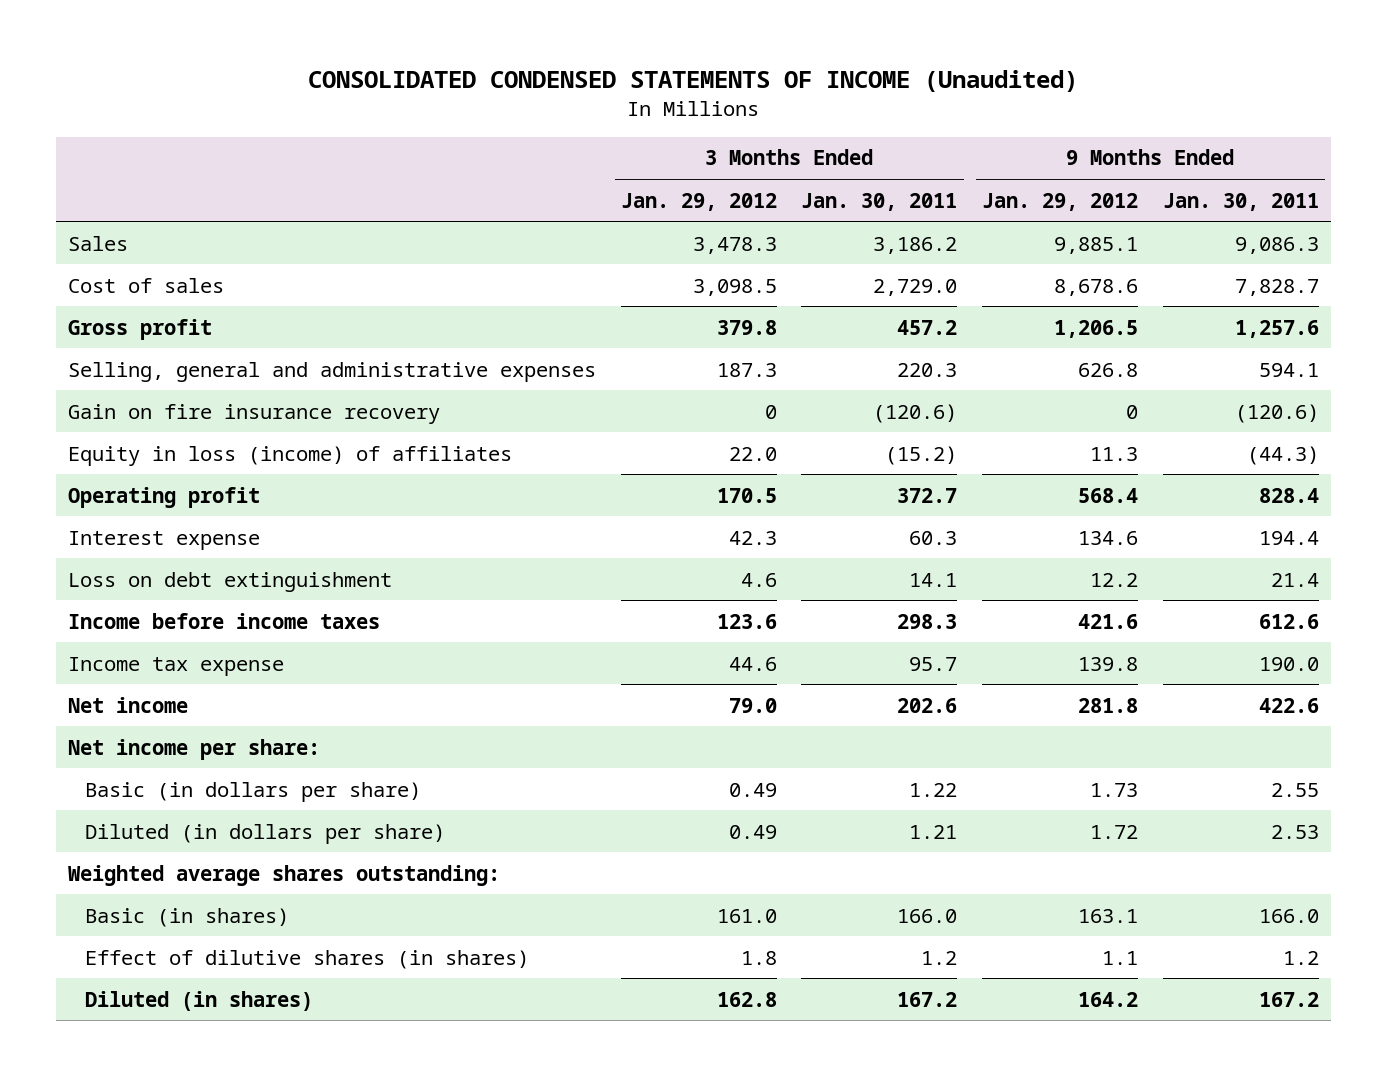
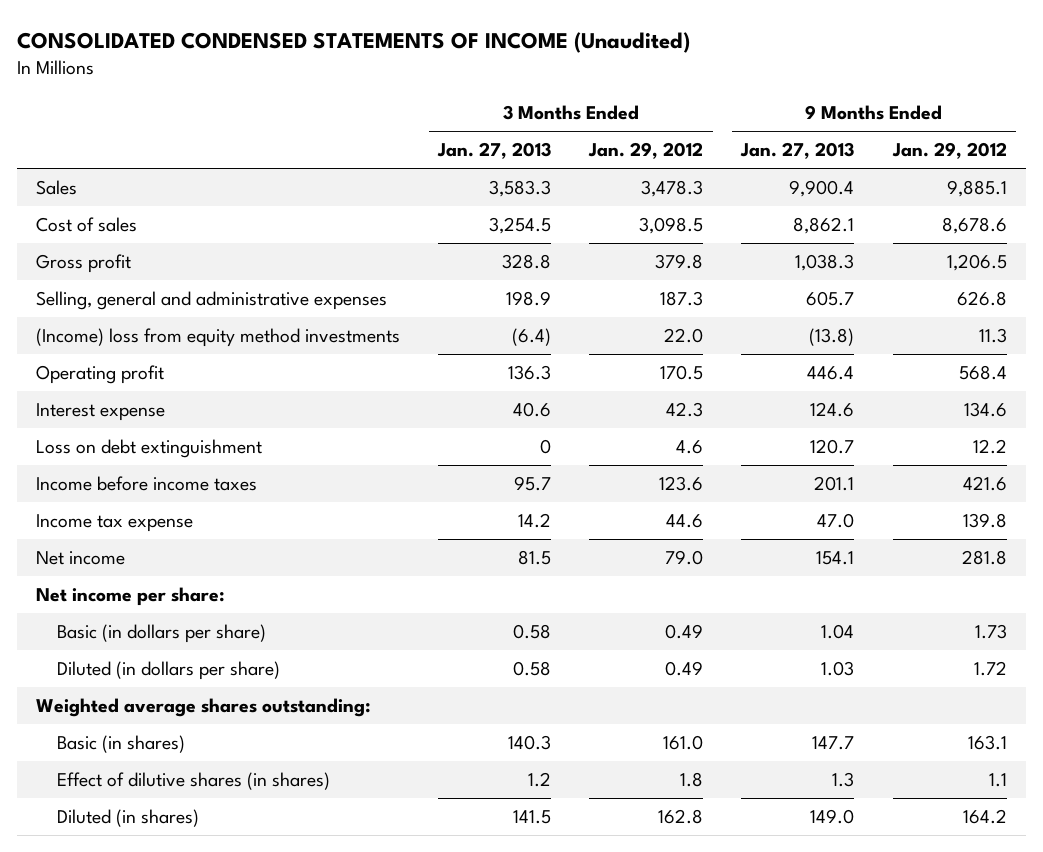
- | 3 Months Ended Jan. 29, 2012 | 3 Months Ended Jan. 30, 2011 | 9 Months Ended Jan. 29, 2012 | 9 Months Ended Jan. 30, 2011
+ | 3 Months Ended Jan. 27, 2013 | 3 Months Ended Jan. 29, 2012 | 9 Months Ended Jan. 27, 2013 | 9 Months Ended Jan. 29, 2012
- Gain on fire insurance recovery | 0 | (120.6) | 0 | (120.6)
- Equity in loss (income) of affiliates | 22.0 | (15.2) | 11.3 | (44.3)
+ (Income) loss from equity method investments | (6.4) | 22.0 | (13.8) | 11.3

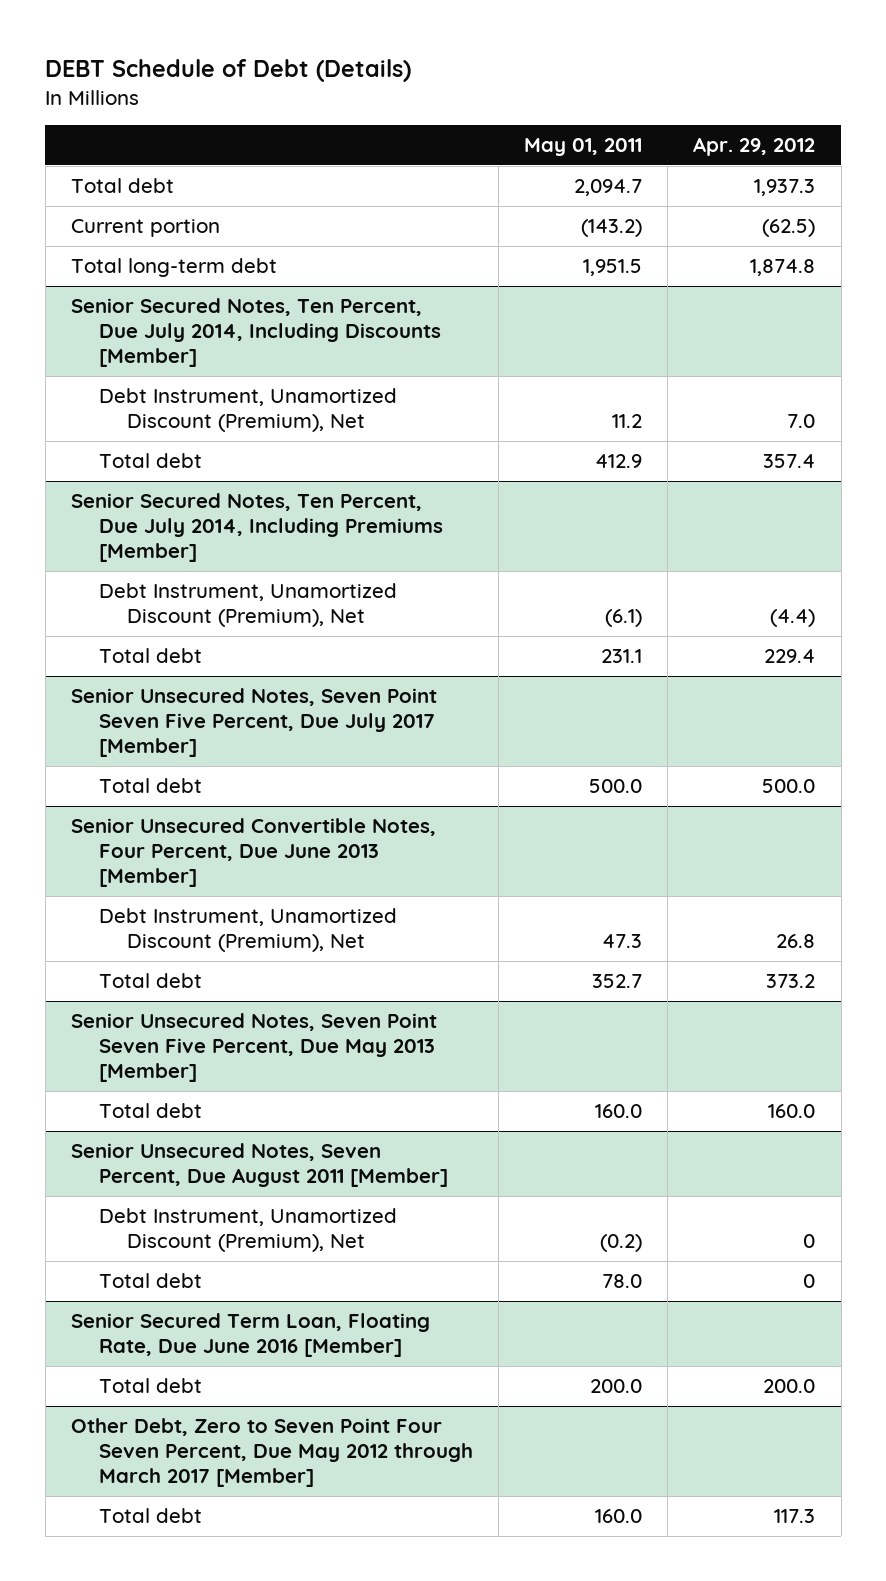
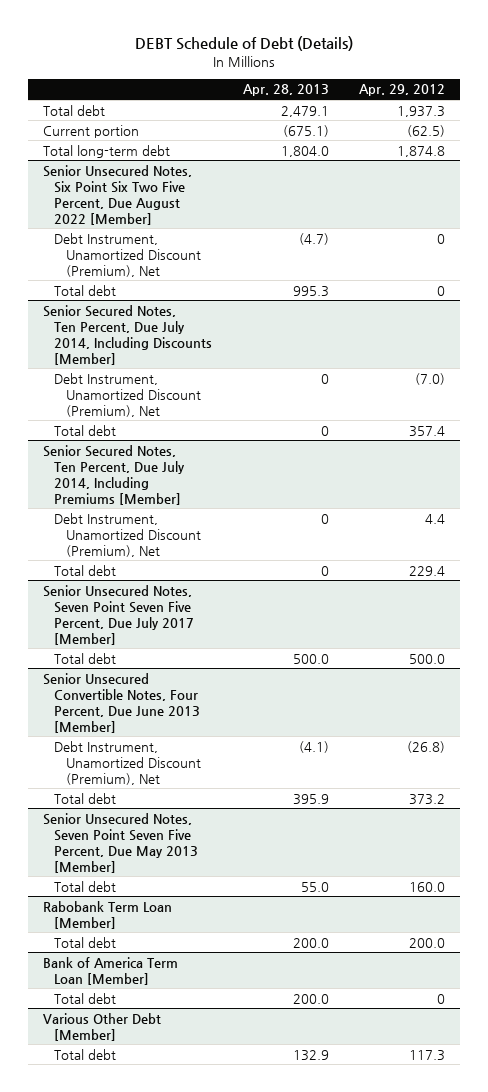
- | May 01, 2011 | Apr. 29, 2012
+ | Apr. 28, 2013 | Apr. 29, 2012
+ Senior Unsecured Notes, Six Point Six Two Five Percent, Due August 2022 [Member]
+ Debt Instrument, Unamortized Discount (Premium), Net | (4.7) | 0
+ Total debt | 995.3 | 0
@ Senior Secured Notes, Ten Percent, Due July 2014, Including Discounts [Member]
- Debt Instrument, Unamortized Discount (Premium), Net | 11.2 | 7.0
+ Debt Instrument, Unamortized Discount (Premium), Net | 0 | (7.0)
@ Senior Secured Notes, Ten Percent, Due July 2014, Including Premiums [Member]
- Debt Instrument, Unamortized Discount (Premium), Net | (6.1) | (4.4)
+ Debt Instrument, Unamortized Discount (Premium), Net | 0 | 4.4
@ Senior Unsecured Convertible Notes, Four Percent, Due June 2013 [Member]
- Debt Instrument, Unamortized Discount (Premium), Net | 47.3 | 26.8
+ Debt Instrument, Unamortized Discount (Premium), Net | (4.1) | (26.8)
- Senior Unsecured Notes, Seven Percent, Due August 2011 [Member]
- Debt Instrument, Unamortized Discount (Premium), Net | (0.2) | 0
- Total debt | 78.0 | 0
- Senior Secured Term Loan, Floating Rate, Due June 2016 [Member]
+ Rabobank Term Loan [Member]
- Other Debt, Zero to Seven Point Four Seven Percent, Due May 2012 through March 2017 [Member]
+ Bank of America Term Loan [Member]
+ Total debt | 200.0 | 0
+ Various Other Debt [Member]

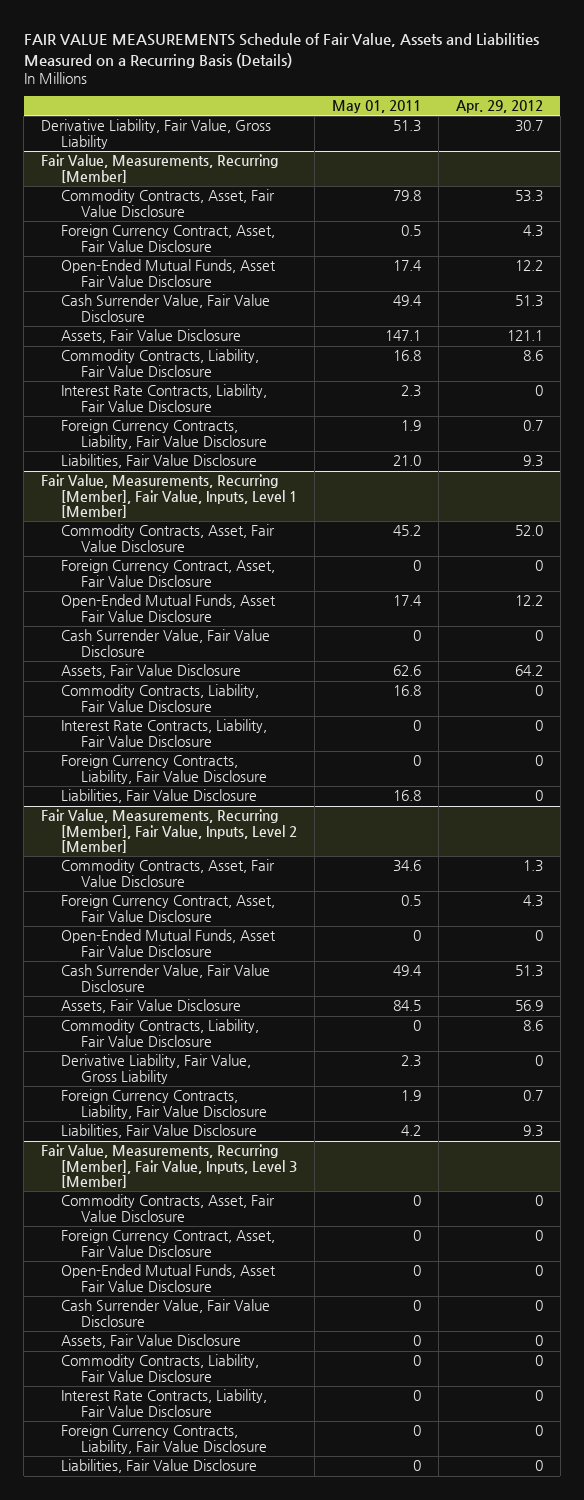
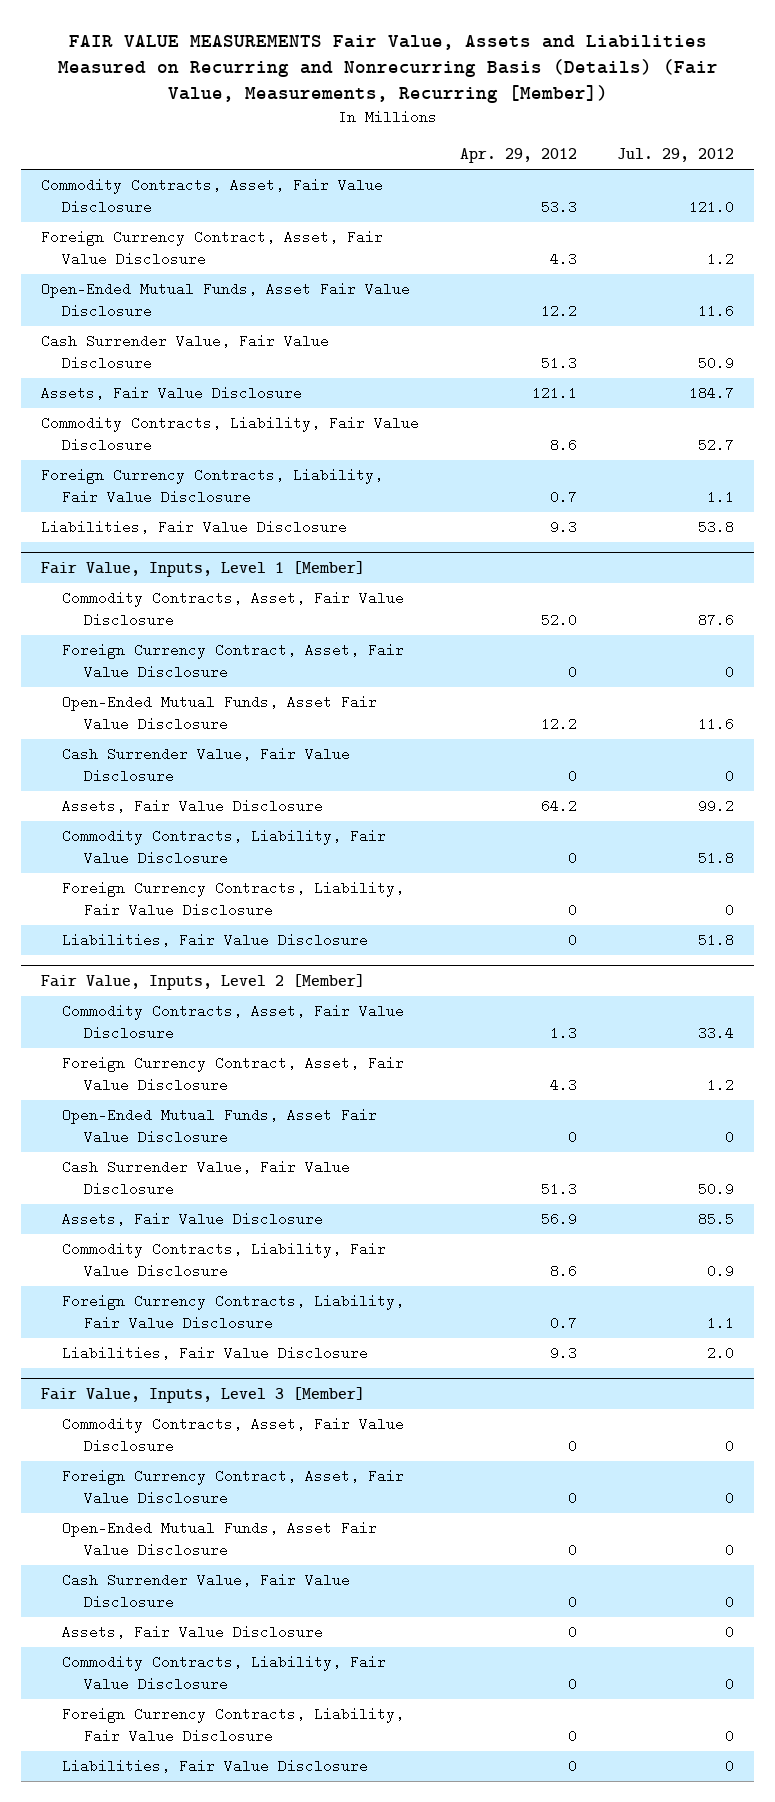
- FAIR VALUE MEASUREMENTS Schedule of Fair Value, Assets and Liabilities Measured on a Recurring Basis (Details)
+ FAIR VALUE MEASUREMENTS Fair Value, Assets and Liabilities Measured on Recurring and Nonrecurring Basis (Details) (Fair Value, Measurements, Recurring [Member])
- | May 01, 2011 | Apr. 29, 2012
+ | Apr. 29, 2012 | Jul. 29, 2012
- Derivative Liability, Fair Value, Gross Liability | 51.3 | 30.7
- Fair Value, Measurements, Recurring [Member]
- Interest Rate Contracts, Liability, Fair Value Disclosure | 2.3 | 0
- Fair Value, Measurements, Recurring [Member], Fair Value, Inputs, Level 1 [Member]
+ Fair Value, Inputs, Level 1 [Member]
- Interest Rate Contracts, Liability, Fair Value Disclosure | 0 | 0
- Fair Value, Measurements, Recurring [Member], Fair Value, Inputs, Level 2 [Member]
+ Fair Value, Inputs, Level 2 [Member]
- Derivative Liability, Fair Value, Gross Liability | 2.3 | 0
- Fair Value, Measurements, Recurring [Member], Fair Value, Inputs, Level 3 [Member]
+ Fair Value, Inputs, Level 3 [Member]
- Interest Rate Contracts, Liability, Fair Value Disclosure | 0 | 0

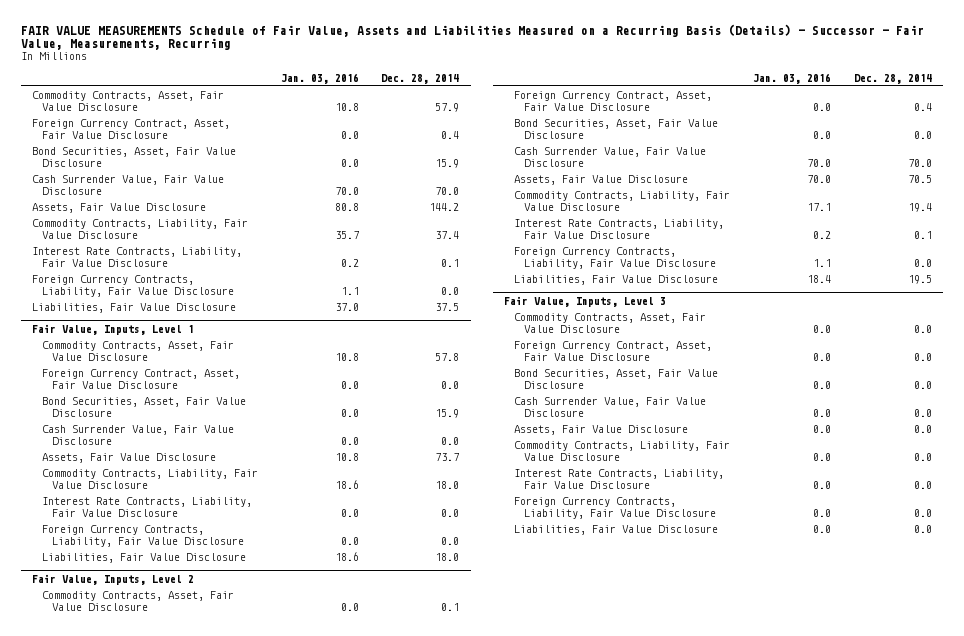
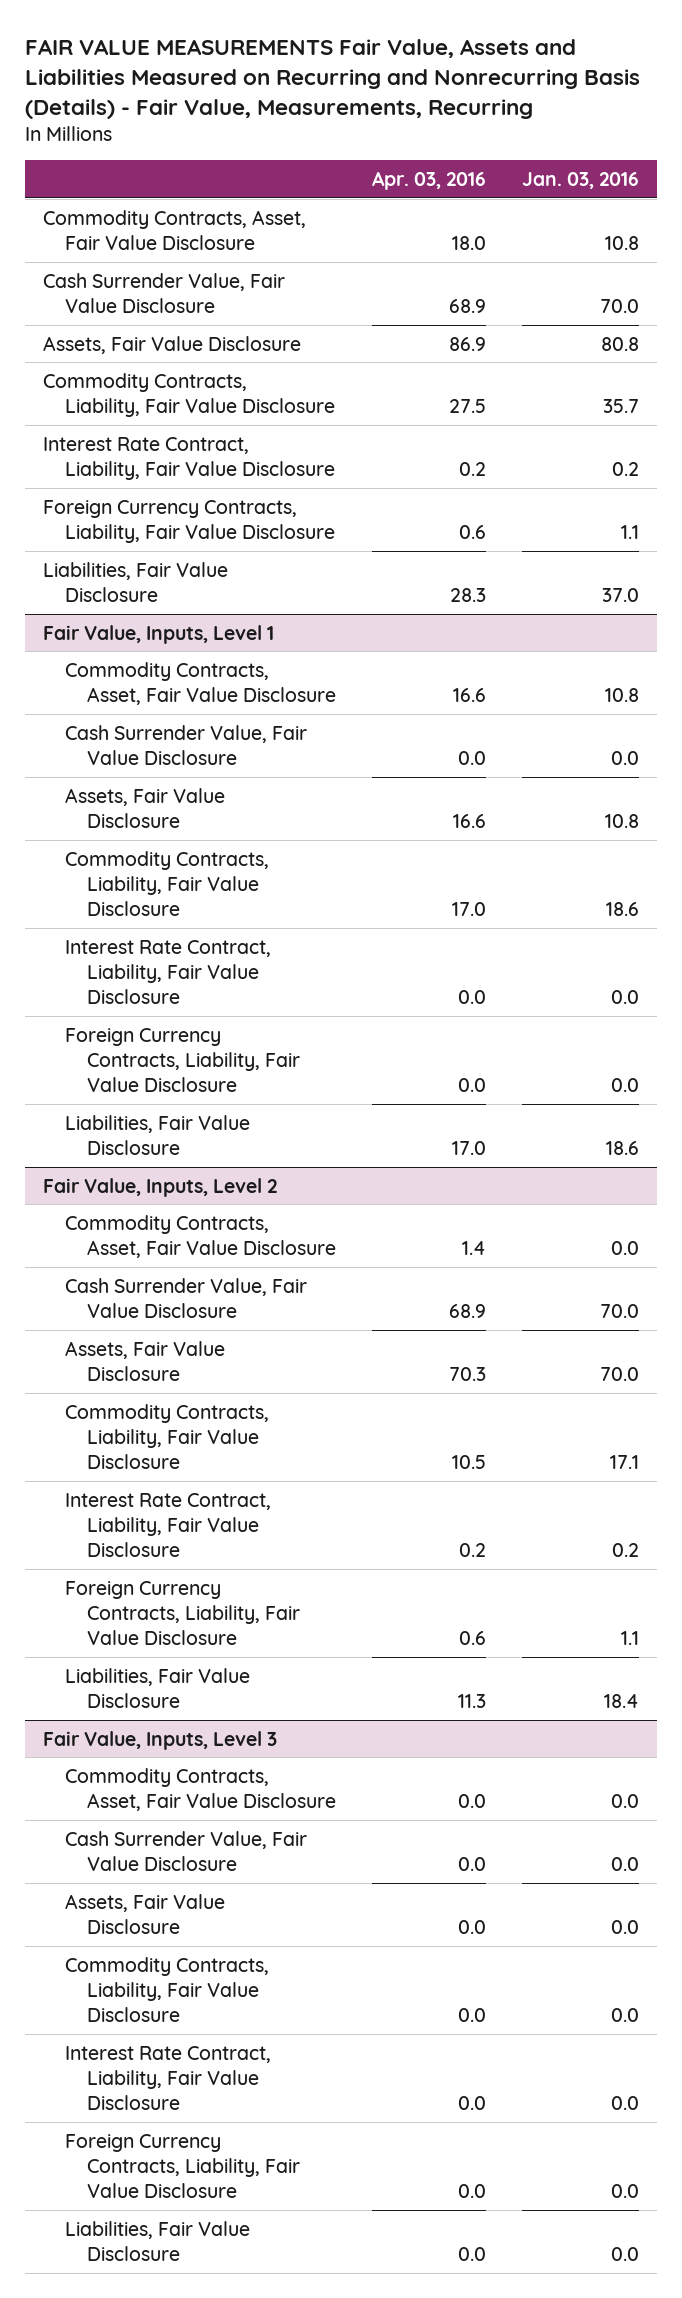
- FAIR VALUE MEASUREMENTS Schedule of Fair Value, Assets and Liabilities Measured on a Recurring Basis (Details) - Successor - Fair Value, Measurements, Recurring
+ FAIR VALUE MEASUREMENTS Fair Value, Assets and Liabilities Measured on Recurring and Nonrecurring Basis (Details) - Fair Value, Measurements, Recurring
- | Jan. 03, 2016 | Dec. 28, 2014
+ | Apr. 03, 2016 | Jan. 03, 2016
- Foreign Currency Contract, Asset, Fair Value Disclosure | 0.0 | 0.4
- Bond Securities, Asset, Fair Value Disclosure | 0.0 | 15.9
- Interest Rate Contracts, Liability, Fair Value Disclosure | 0.2 | 0.1
+ Interest Rate Contract, Liability, Fair Value Disclosure | 0.2 | 0.2
@ Fair Value, Inputs, Level 1
- Foreign Currency Contract, Asset, Fair Value Disclosure | 0.0 | 0.0
- Bond Securities, Asset, Fair Value Disclosure | 0.0 | 15.9
- Interest Rate Contracts, Liability, Fair Value Disclosure | 0.0 | 0.0
+ Interest Rate Contract, Liability, Fair Value Disclosure | 0.0 | 0.0
@ Fair Value, Inputs, Level 2
- Foreign Currency Contract, Asset, Fair Value Disclosure | 0.0 | 0.4
- Bond Securities, Asset, Fair Value Disclosure | 0.0 | 0.0
- Interest Rate Contracts, Liability, Fair Value Disclosure | 0.2 | 0.1
+ Interest Rate Contract, Liability, Fair Value Disclosure | 0.2 | 0.2
@ Fair Value, Inputs, Level 3
- Foreign Currency Contract, Asset, Fair Value Disclosure | 0.0 | 0.0
- Bond Securities, Asset, Fair Value Disclosure | 0.0 | 0.0
- Interest Rate Contracts, Liability, Fair Value Disclosure | 0.0 | 0.0
+ Interest Rate Contract, Liability, Fair Value Disclosure | 0.0 | 0.0

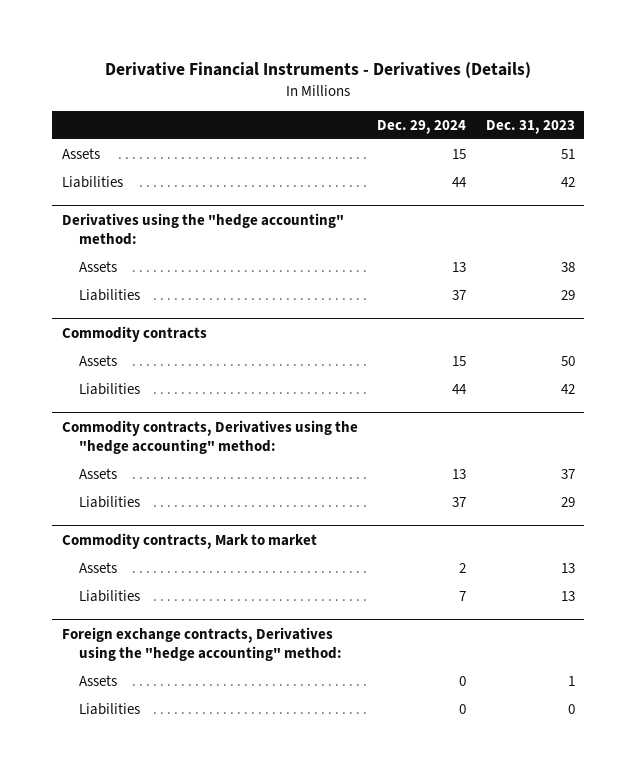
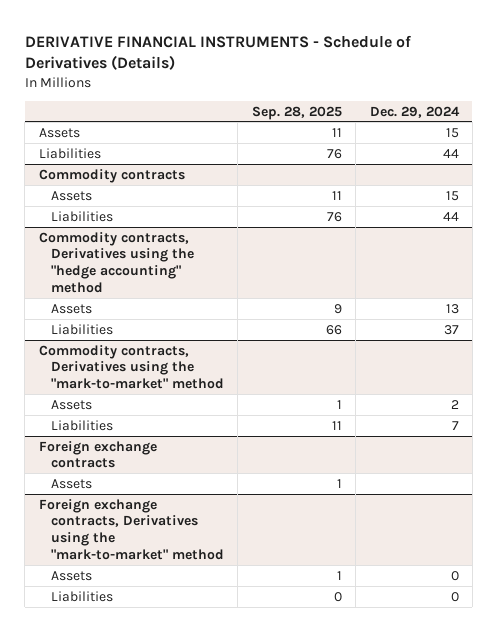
- Derivative Financial Instruments - Derivatives (Details)
+ DERIVATIVE FINANCIAL INSTRUMENTS - Schedule of Derivatives (Details)
- | Dec. 29, 2024 | Dec. 31, 2023
+ | Sep. 28, 2025 | Dec. 29, 2024
- Derivatives using the "hedge accounting" method:
- Assets | 13 | 38
- Liabilities | 37 | 29
- Commodity contracts, Derivatives using the "hedge accounting" method:
+ Commodity contracts, Derivatives using the "hedge accounting" method
- Commodity contracts, Mark to market
+ Commodity contracts, Derivatives using the "mark-to-market" method
- Foreign exchange contracts, Derivatives using the "hedge accounting" method:
+ Foreign exchange contracts
+ Assets | 1 |
+ Foreign exchange contracts, Derivatives using the "mark-to-market" method

